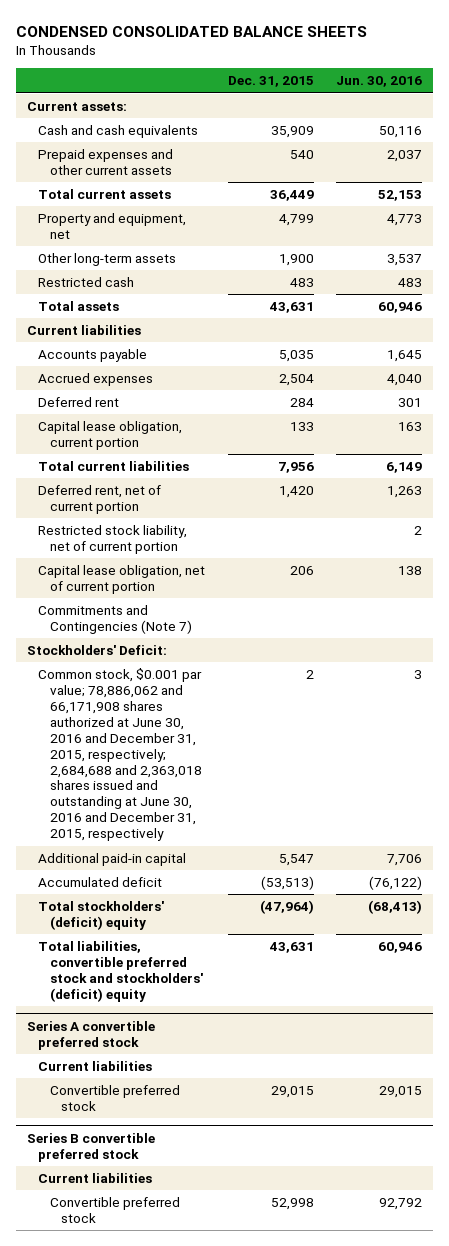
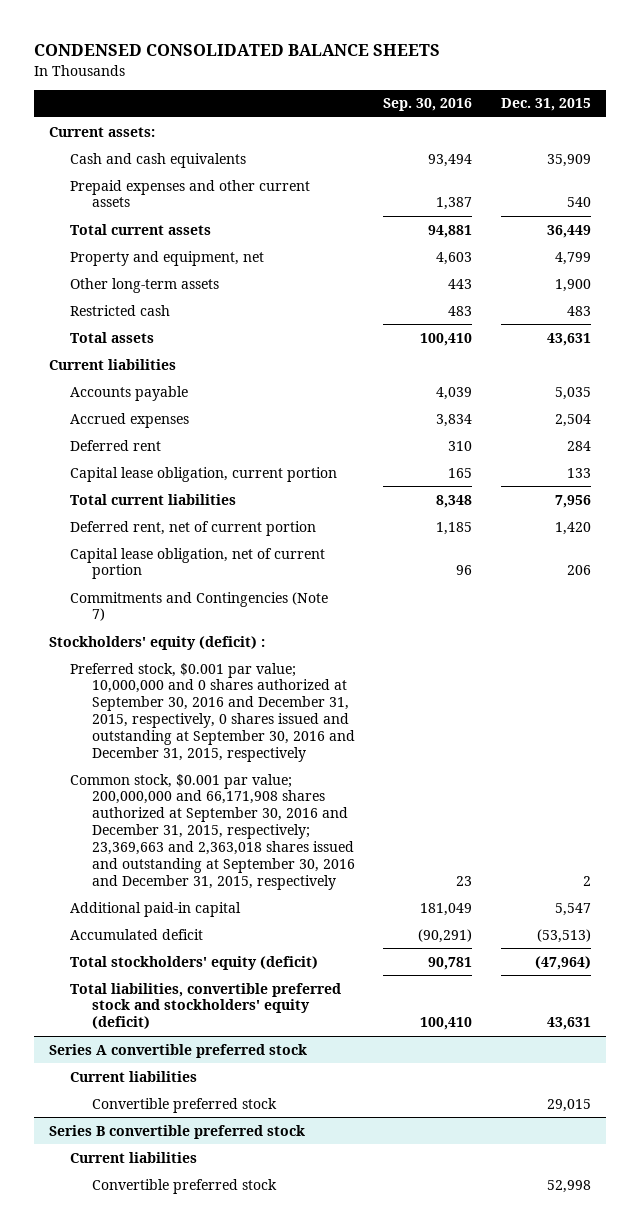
- | Dec. 31, 2015 | Jun. 30, 2016
+ | Sep. 30, 2016 | Dec. 31, 2015
- Restricted stock liability, net of current portion | | 2
- Stockholders' Deficit:
- Common stock, $0.001 par value; 78,886,062 and 66,171,908 shares authorized at June 30, 2016 and December 31, 2015, respectively; 2,684,688 and 2,363,018 shares issued and outstanding at June 30, 2016 and December 31, 2015, respectively | 2 | 3
+ Stockholders' equity (deficit) :
+ Preferred stock, $0.001 par value; 10,000,000 and 0 shares authorized at September 30, 2016 and December 31, 2015, respectively, 0 shares issued and outstanding at September 30, 2016 and December 31, 2015, respectively
+ Common stock, $0.001 par value; 200,000,000 and 66,171,908 shares authorized at September 30, 2016 and December 31, 2015, respectively; 23,369,663 and 2,363,018 shares issued and outstanding at September 30, 2016 and December 31, 2015, respectively | 23 | 2
- Total stockholders' (deficit) equity | (47,964) | (68,413)
- Total liabilities, convertible preferred stock and stockholders' (deficit) equity | 43,631 | 60,946
+ Total stockholders' equity (deficit) | 90,781 | (47,964)
+ Total liabilities, convertible preferred stock and stockholders' equity (deficit) | 100,410 | 43,631

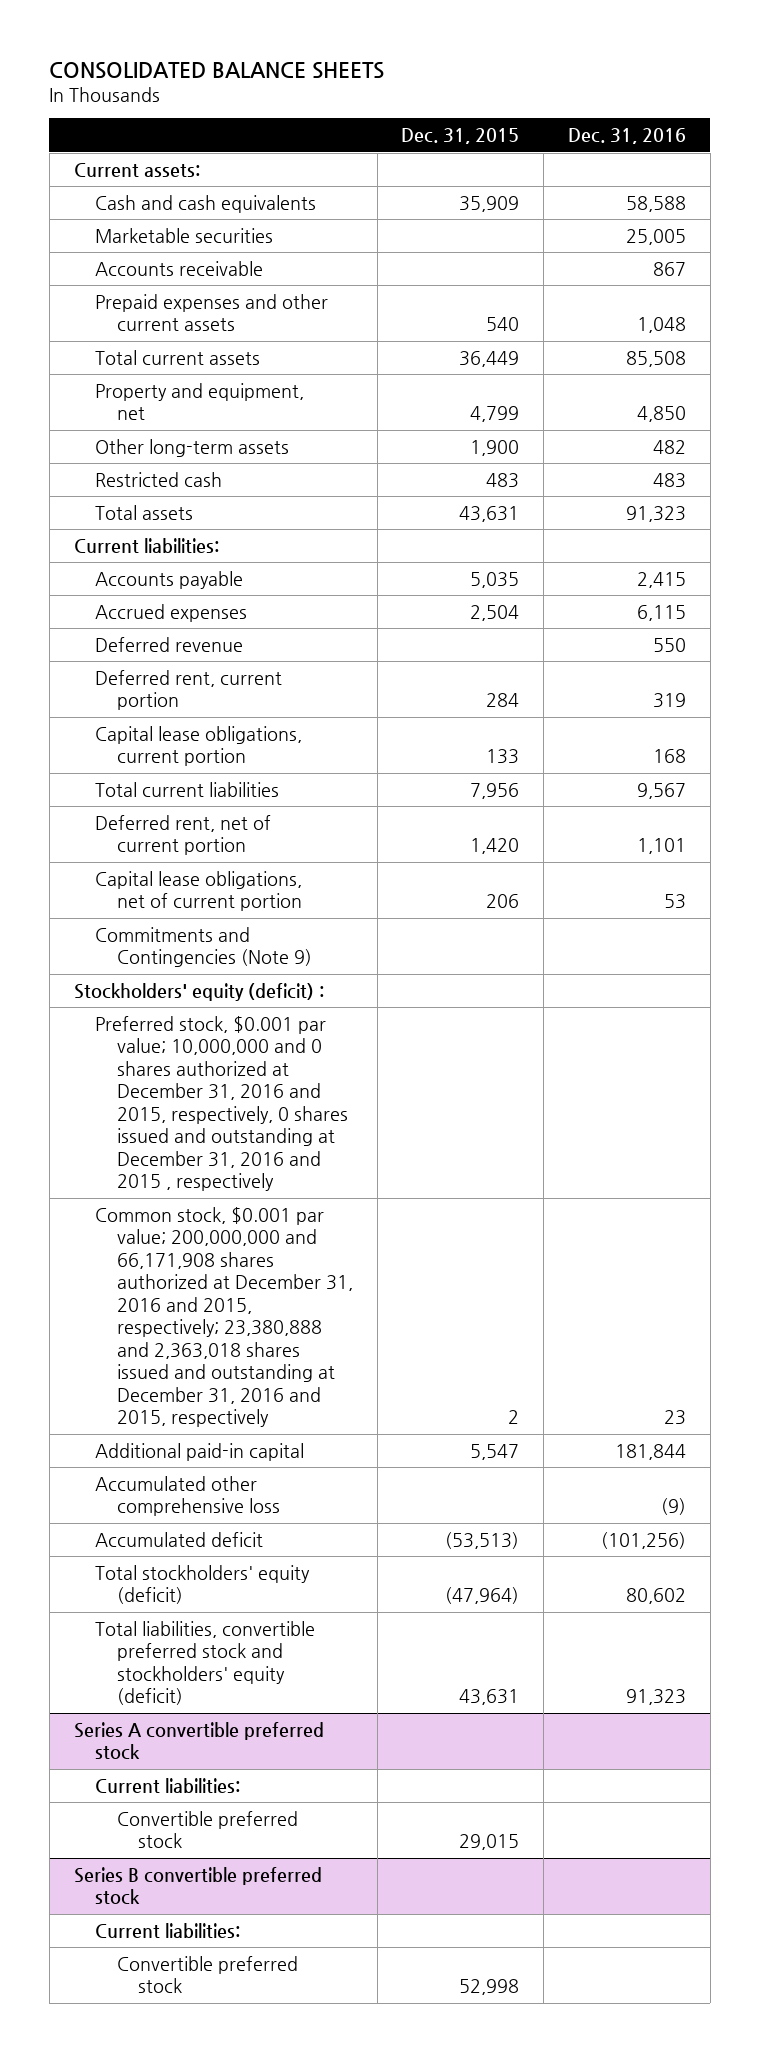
- CONDENSED CONSOLIDATED BALANCE SHEETS
+ CONSOLIDATED BALANCE SHEETS
- | Sep. 30, 2016 | Dec. 31, 2015
+ | Dec. 31, 2015 | Dec. 31, 2016
+ Marketable securities | | 25,005
+ Accounts receivable | | 867
- Current liabilities
+ Current liabilities:
- Deferred rent | 310 | 284
- Capital lease obligation, current portion | 165 | 133
+ Deferred revenue | | 550
+ Deferred rent, current portion | 284 | 319
+ Capital lease obligations, current portion | 133 | 168
- Capital lease obligation, net of current portion | 96 | 206
- Commitments and Contingencies (Note 7)
+ Capital lease obligations, net of current portion | 206 | 53
+ Commitments and Contingencies (Note 9)
- Preferred stock, $0.001 par value; 10,000,000 and 0 shares authorized at September 30, 2016 and December 31, 2015, respectively, 0 shares issued and outstanding at September 30, 2016 and December 31, 2015, respectively
- Common stock, $0.001 par value; 200,000,000 and 66,171,908 shares authorized at September 30, 2016 and December 31, 2015, respectively; 23,369,663 and 2,363,018 shares issued and outstanding at September 30, 2016 and December 31, 2015, respectively | 23 | 2
+ Preferred stock, $0.001 par value; 10,000,000 and 0 shares authorized at December 31, 2016 and 2015, respectively, 0 shares issued and outstanding at December 31, 2016 and 2015 , respectively
+ Common stock, $0.001 par value; 200,000,000 and 66,171,908 shares authorized at December 31, 2016 and 2015, respectively; 23,380,888 and 2,363,018 shares issued and outstanding at December 31, 2016 and 2015, respectively | 2 | 23
+ Accumulated other comprehensive loss | | (9)
@ Series A convertible preferred stock
- Current liabilities
+ Current liabilities:
@ Series B convertible preferred stock
- Current liabilities
+ Current liabilities:

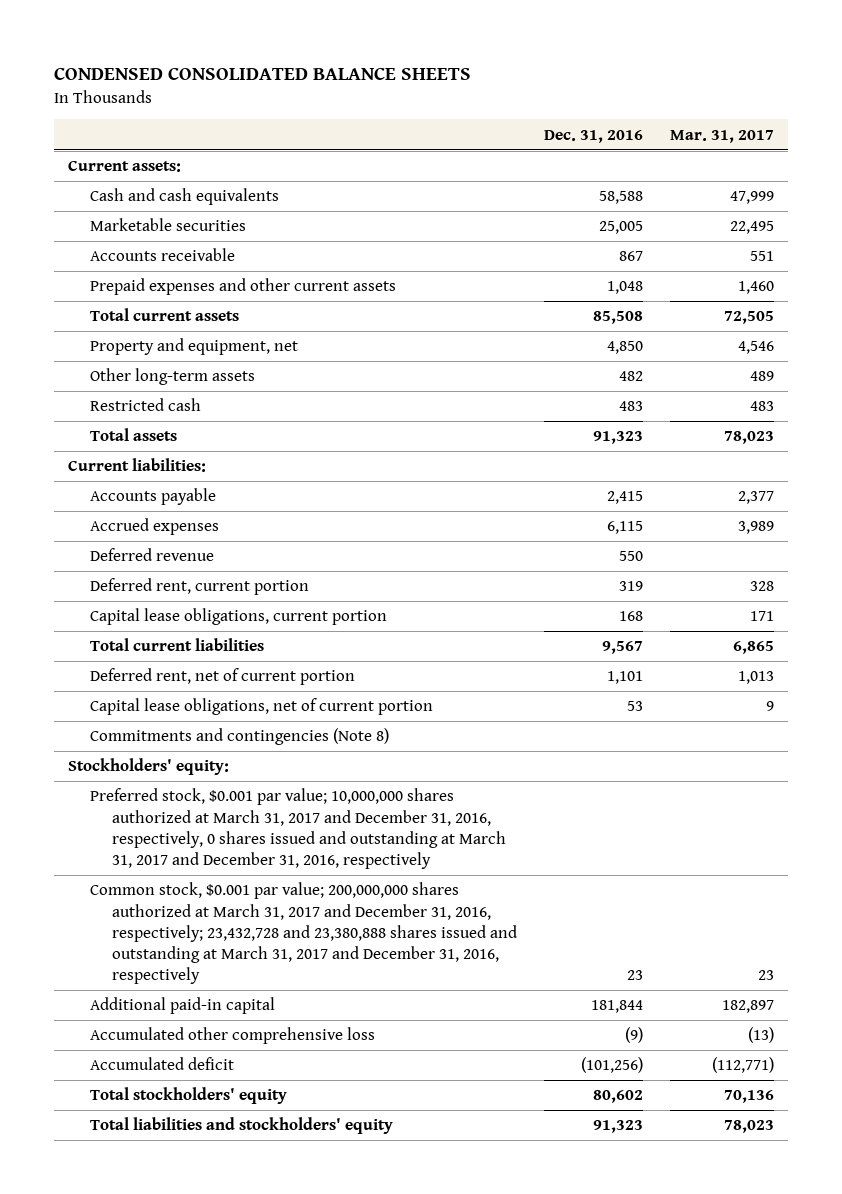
- CONSOLIDATED BALANCE SHEETS
+ CONDENSED CONSOLIDATED BALANCE SHEETS
- | Dec. 31, 2015 | Dec. 31, 2016
+ | Dec. 31, 2016 | Mar. 31, 2017
- Commitments and Contingencies (Note 9)
- Stockholders' equity (deficit) :
- Preferred stock, $0.001 par value; 10,000,000 and 0 shares authorized at December 31, 2016 and 2015, respectively, 0 shares issued and outstanding at December 31, 2016 and 2015 , respectively
- Common stock, $0.001 par value; 200,000,000 and 66,171,908 shares authorized at December 31, 2016 and 2015, respectively; 23,380,888 and 2,363,018 shares issued and outstanding at December 31, 2016 and 2015, respectively | 2 | 23
+ Commitments and contingencies (Note 8)
+ Stockholders' equity:
+ Preferred stock, $0.001 par value; 10,000,000 shares authorized at March 31, 2017 and December 31, 2016, respectively, 0 shares issued and outstanding at March 31, 2017 and December 31, 2016, respectively
+ Common stock, $0.001 par value; 200,000,000 shares authorized at March 31, 2017 and December 31, 2016, respectively; 23,432,728 and 23,380,888 shares issued and outstanding at March 31, 2017 and December 31, 2016, respectively | 23 | 23
- Total stockholders' equity (deficit) | (47,964) | 80,602
- Total liabilities, convertible preferred stock and stockholders' equity (deficit) | 43,631 | 91,323
- Series A convertible preferred stock
- Current liabilities:
- Convertible preferred stock | 29,015 |
- Series B convertible preferred stock
- Current liabilities:
- Convertible preferred stock | 52,998 |
+ Total stockholders' equity | 80,602 | 70,136
+ Total liabilities and stockholders' equity | 91,323 | 78,023

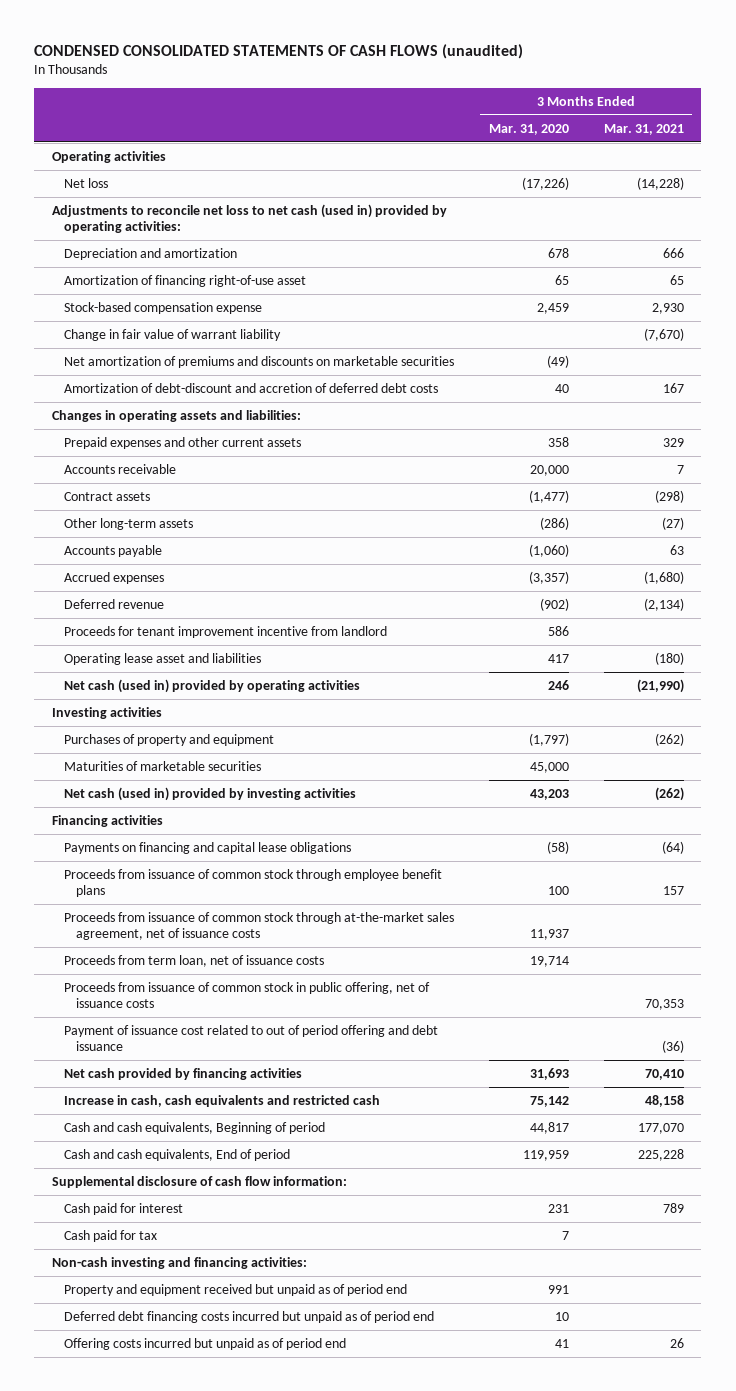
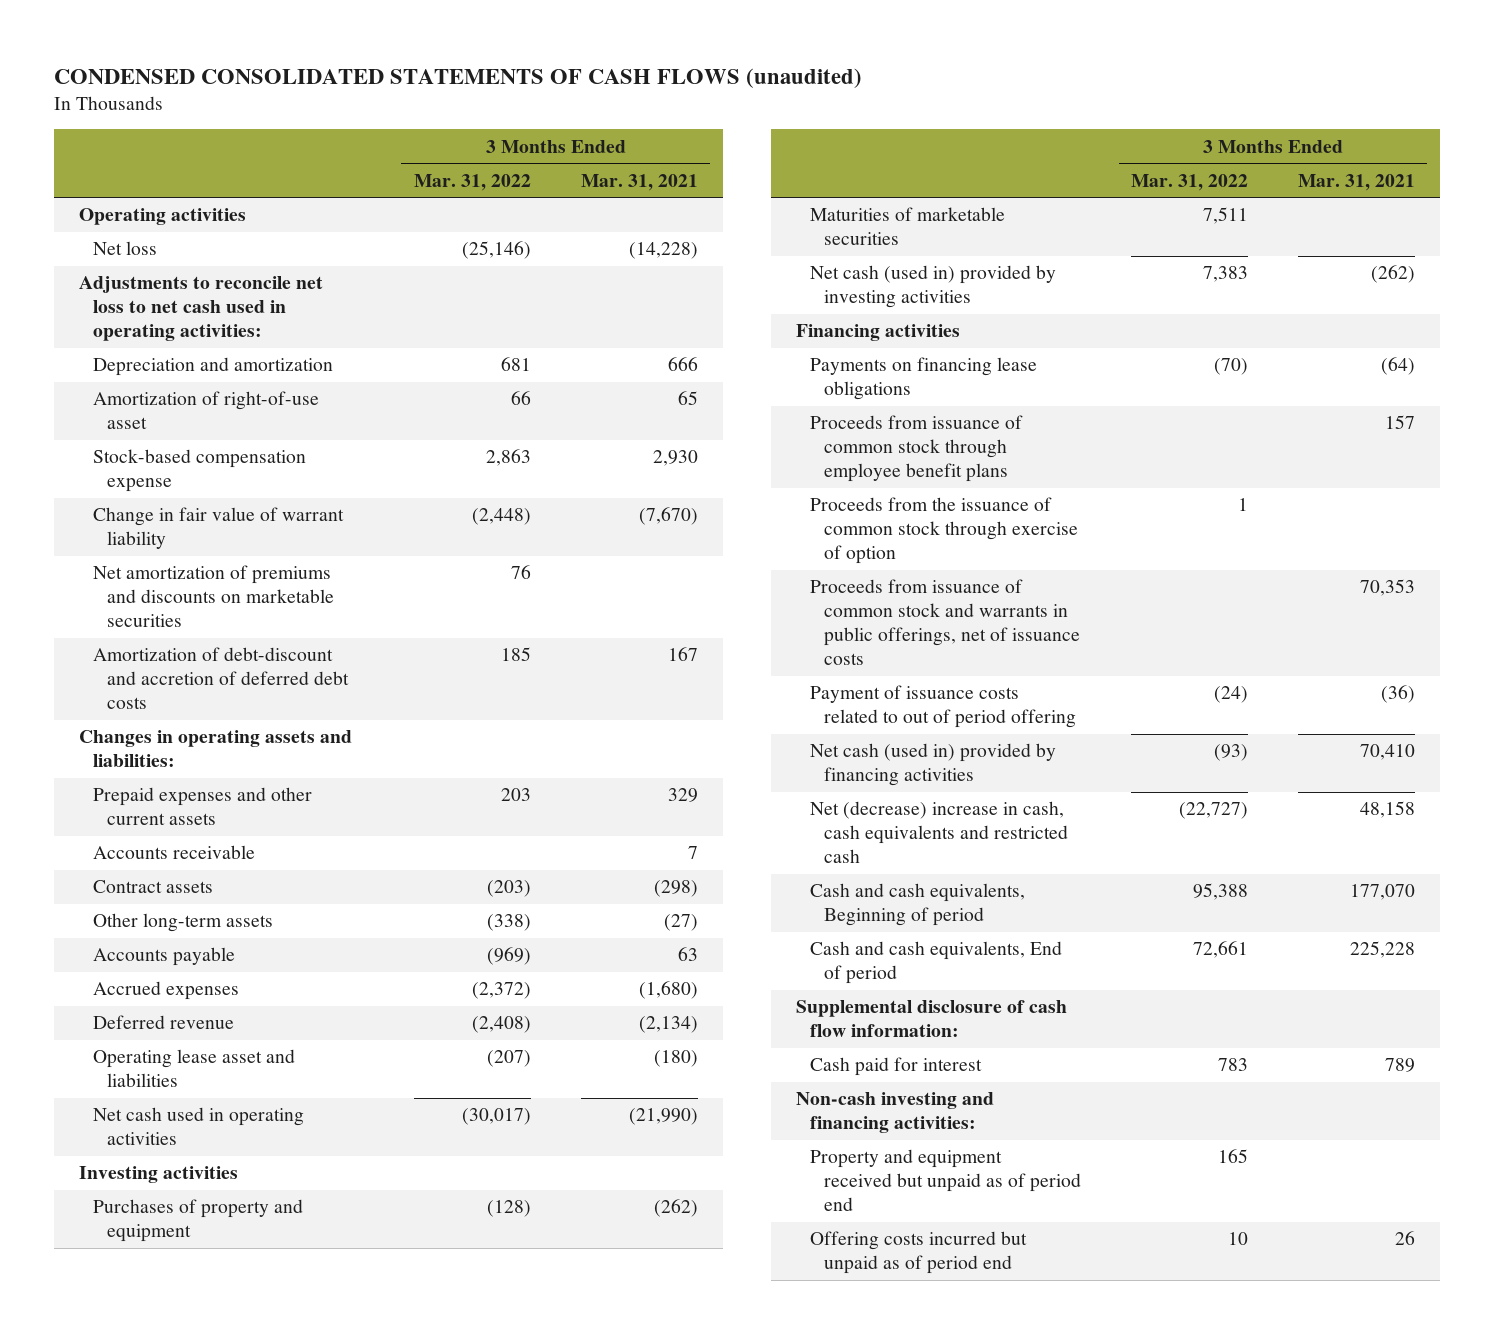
- | 3 Months Ended Mar. 31, 2020 | 3 Months Ended Mar. 31, 2021
+ | 3 Months Ended Mar. 31, 2022 | 3 Months Ended Mar. 31, 2021
- Adjustments to reconcile net loss to net cash (used in) provided by operating activities:
+ Adjustments to reconcile net loss to net cash used in operating activities:
- Amortization of financing right-of-use asset | 65 | 65
+ Amortization of right-of-use asset | 66 | 65
- Proceeds for tenant improvement incentive from landlord | 586 |
- Net cash (used in) provided by operating activities | 246 | (21,990)
+ Net cash used in operating activities | (30,017) | (21,990)
- Payments on financing and capital lease obligations | (58) | (64)
+ Payments on financing lease obligations | (70) | (64)
- Proceeds from issuance of common stock through at-the-market sales agreement, net of issuance costs | 11,937 |
- Proceeds from term loan, net of issuance costs | 19,714 |
- Proceeds from issuance of common stock in public offering, net of issuance costs | | 70,353
- Payment of issuance cost related to out of period offering and debt issuance | | (36)
- Net cash provided by financing activities | 31,693 | 70,410
- Increase in cash, cash equivalents and restricted cash | 75,142 | 48,158
+ Proceeds from the issuance of common stock through exercise of option | 1 |
+ Proceeds from issuance of common stock and warrants in public offerings, net of issuance costs | | 70,353
+ Payment of issuance costs related to out of period offering | (24) | (36)
+ Net cash (used in) provided by financing activities | (93) | 70,410
+ Net (decrease) increase in cash, cash equivalents and restricted cash | (22,727) | 48,158
- Cash paid for tax | 7 |
- Deferred debt financing costs incurred but unpaid as of period end | 10 |

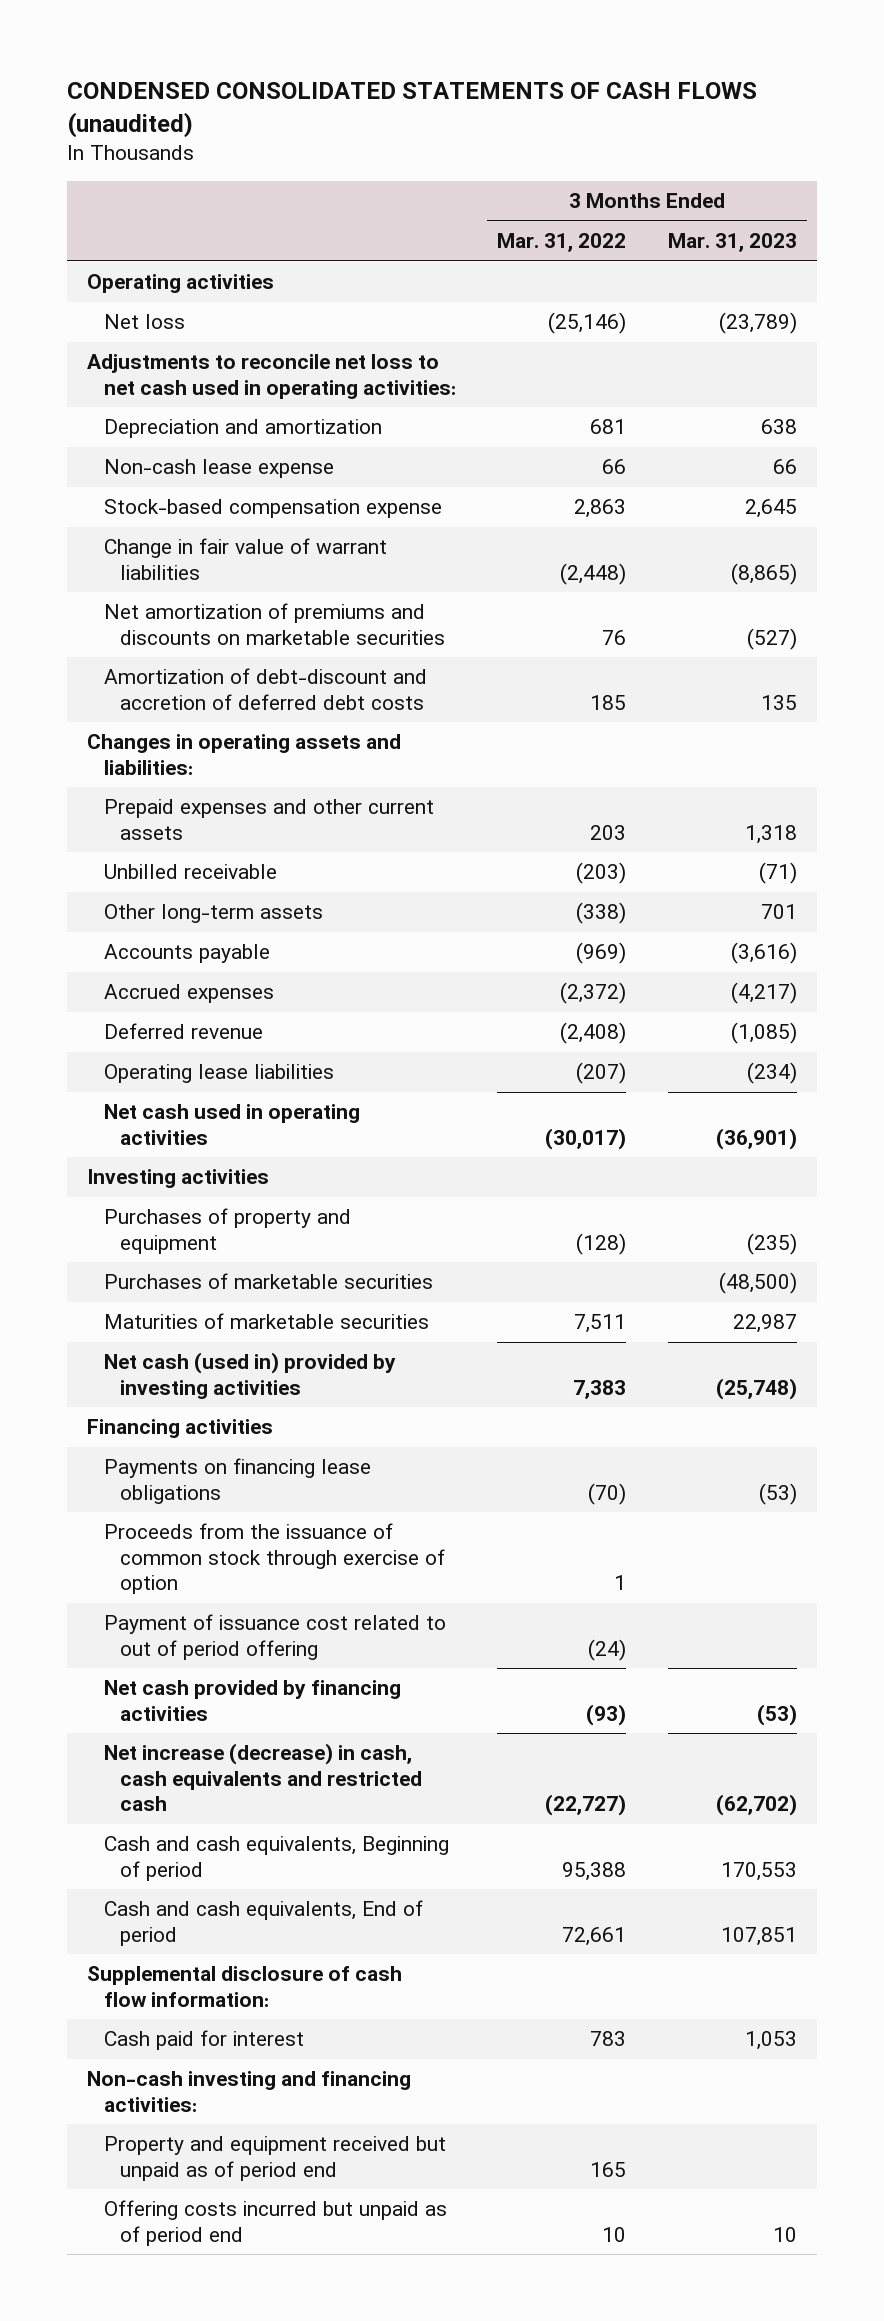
- | 3 Months Ended Mar. 31, 2022 | 3 Months Ended Mar. 31, 2021
+ | 3 Months Ended Mar. 31, 2022 | 3 Months Ended Mar. 31, 2023
- Amortization of right-of-use asset | 66 | 65
+ Non-cash lease expense | 66 | 66
- Change in fair value of warrant liability | (2,448) | (7,670)
+ Change in fair value of warrant liabilities | (2,448) | (8,865)
- Accounts receivable | | 7
- Contract assets | (203) | (298)
+ Unbilled receivable | (203) | (71)
- Operating lease asset and liabilities | (207) | (180)
+ Operating lease liabilities | (207) | (234)
+ Purchases of marketable securities | | (48,500)
- Proceeds from issuance of common stock through employee benefit plans | | 157
- Proceeds from issuance of common stock and warrants in public offerings, net of issuance costs | | 70,353
- Payment of issuance costs related to out of period offering | (24) | (36)
- Net cash (used in) provided by financing activities | (93) | 70,410
- Net (decrease) increase in cash, cash equivalents and restricted cash | (22,727) | 48,158
+ Payment of issuance cost related to out of period offering | (24) |
+ Net cash provided by financing activities | (93) | (53)
+ Net increase (decrease) in cash, cash equivalents and restricted cash | (22,727) | (62,702)

